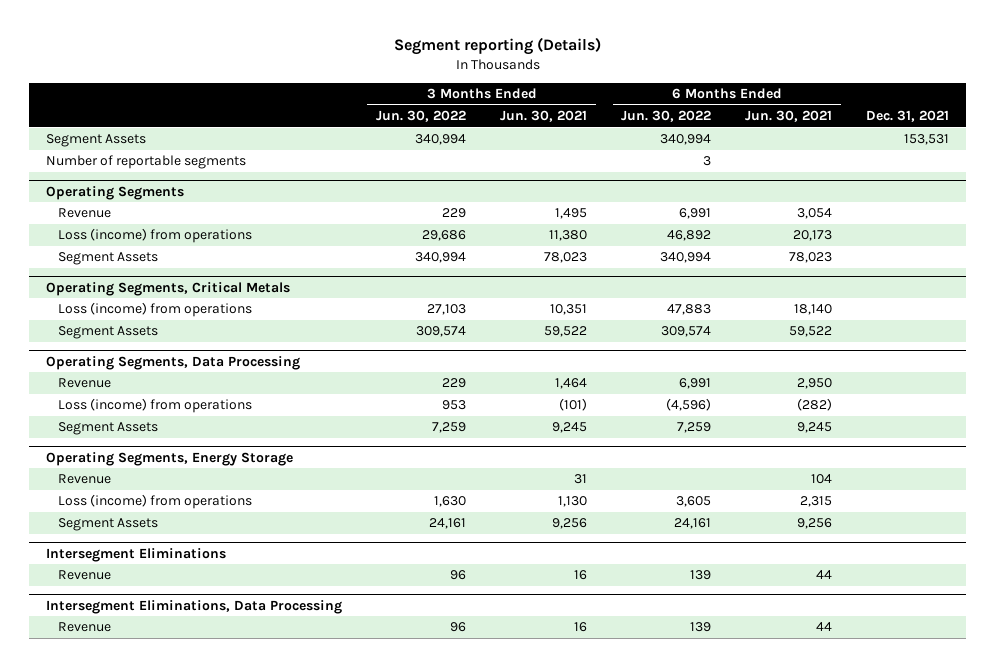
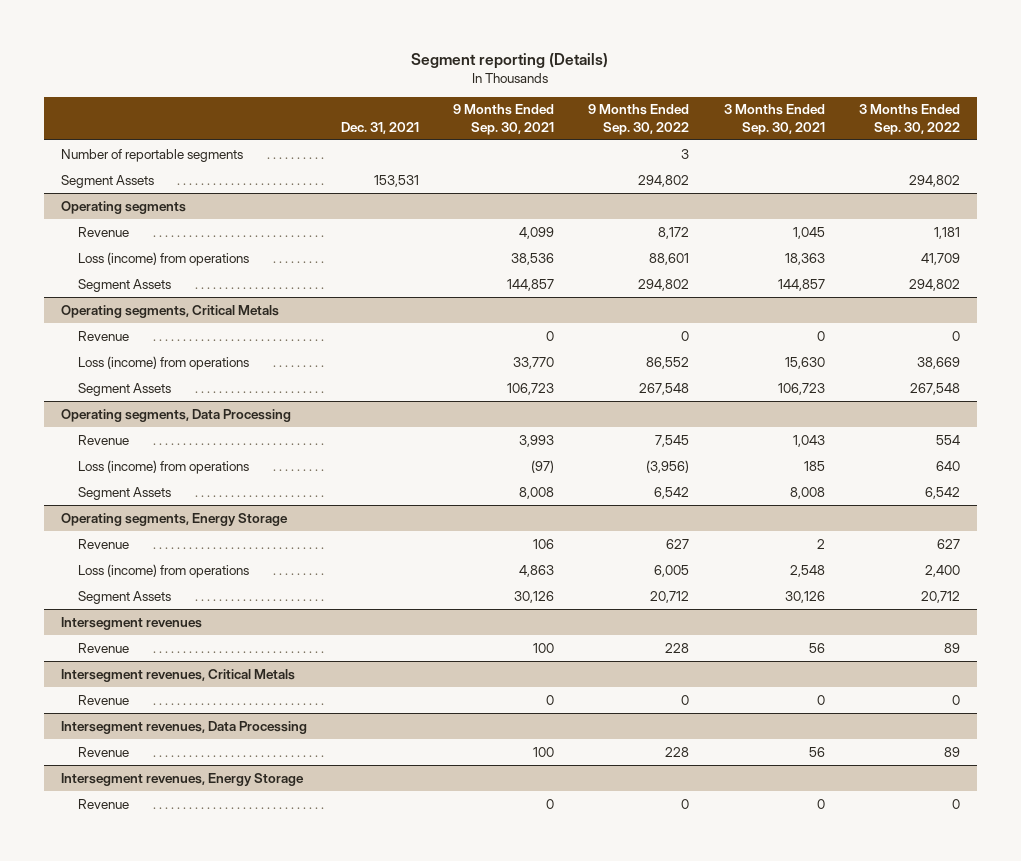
- | 3 Months Ended Jun. 30, 2022 | 3 Months Ended Jun. 30, 2021 | 6 Months Ended Jun. 30, 2022 | 6 Months Ended Jun. 30, 2021 | Dec. 31, 2021
+ | Dec. 31, 2021 | 9 Months Ended Sep. 30, 2021 | 9 Months Ended Sep. 30, 2022 | 3 Months Ended Sep. 30, 2021 | 3 Months Ended Sep. 30, 2022
- Operating Segments
moved down: Segment Assets | 153,531 | | 294,802 | | 294,802
+ Operating segments
- Operating Segments, Critical Metals
+ Operating segments, Critical Metals
+ Revenue | | 0 | 0 | 0 | 0
- Operating Segments, Data Processing
+ Operating segments, Data Processing
- Operating Segments, Energy Storage
+ Operating segments, Energy Storage
- Intersegment Eliminations
+ Intersegment revenues
- Intersegment Eliminations, Data Processing
+ Intersegment revenues, Critical Metals
+ Revenue | | 0 | 0 | 0 | 0
+ Intersegment revenues, Data Processing
+ Intersegment revenues, Energy Storage
+ Revenue | | 0 | 0 | 0 | 0

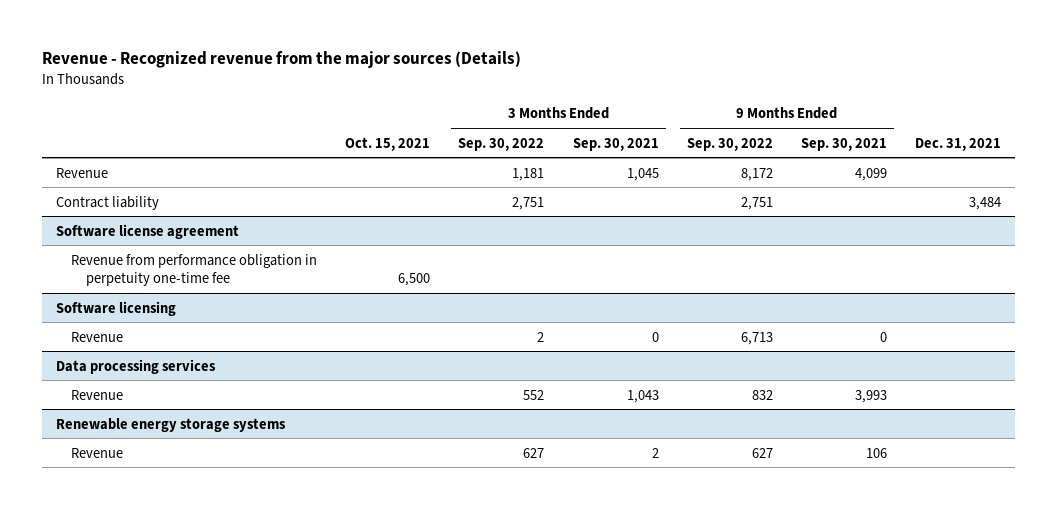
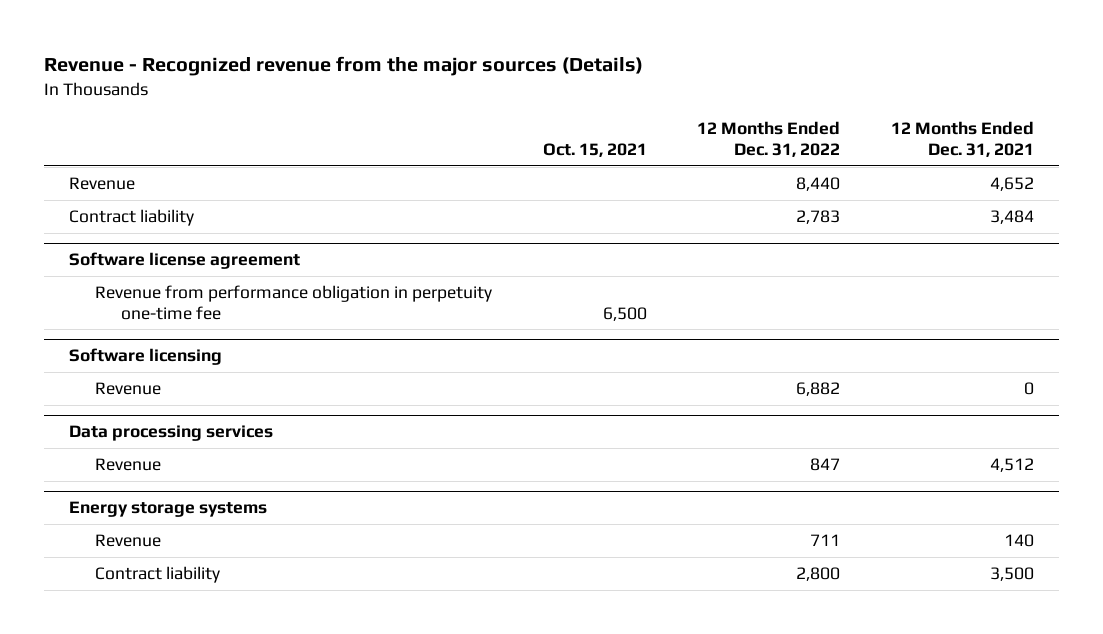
- | Oct. 15, 2021 | 3 Months Ended Sep. 30, 2022 | 3 Months Ended Sep. 30, 2021 | 9 Months Ended Sep. 30, 2022 | 9 Months Ended Sep. 30, 2021 | Dec. 31, 2021
+ | Oct. 15, 2021 | 12 Months Ended Dec. 31, 2022 | 12 Months Ended Dec. 31, 2021
- Renewable energy storage systems
+ Energy storage systems
+ Contract liability | | 2,800 | 3,500

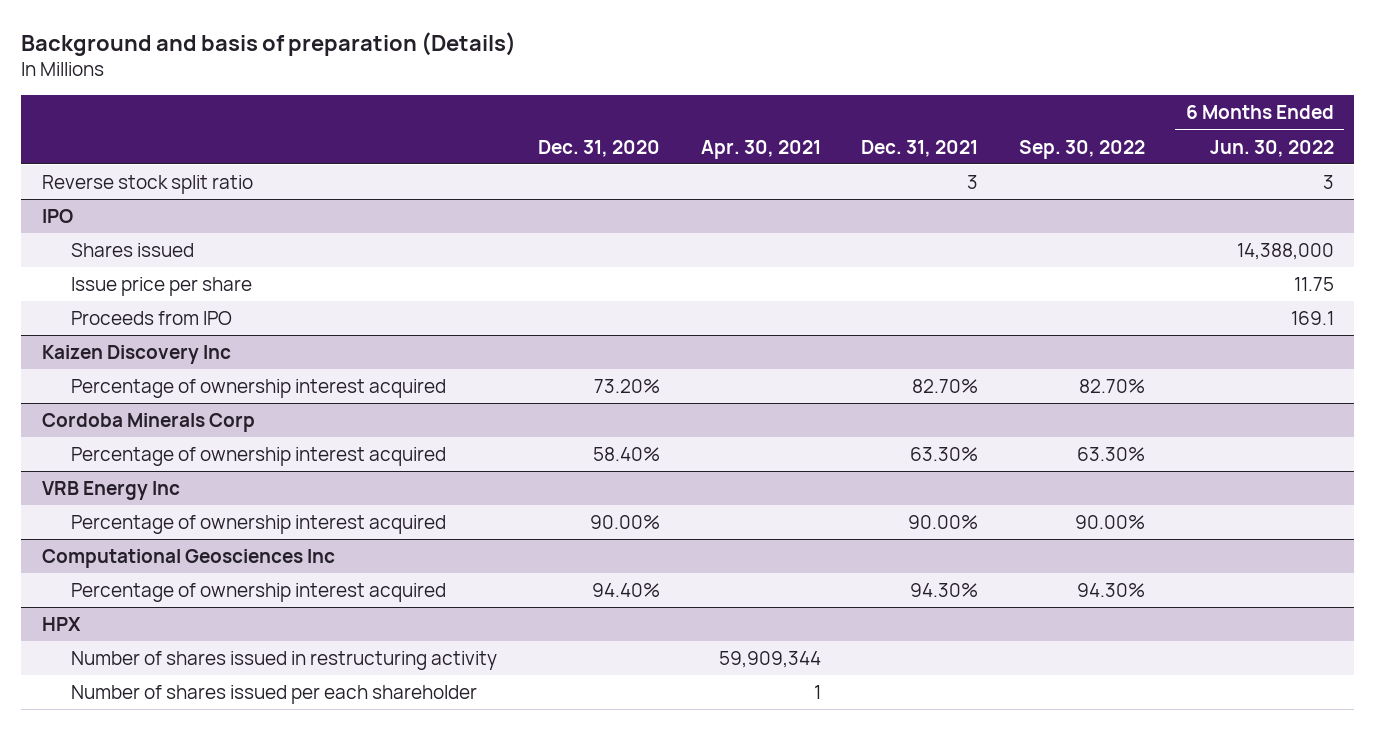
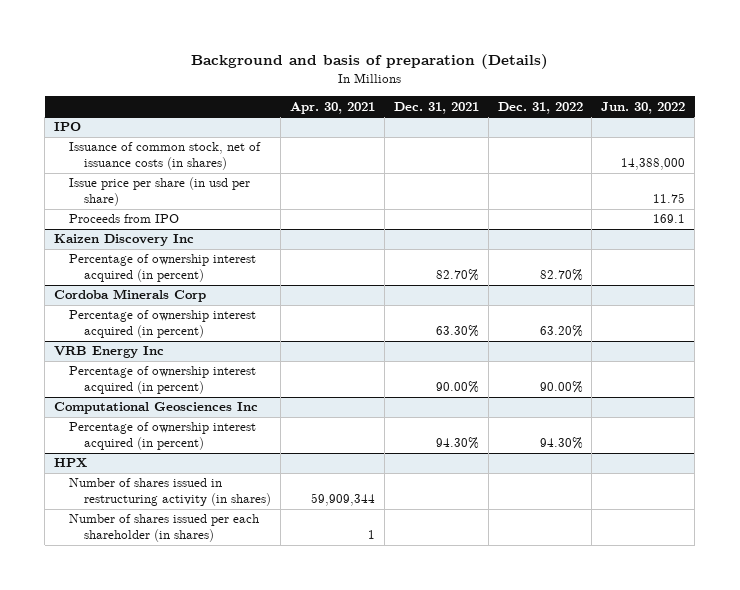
- | Dec. 31, 2020 | Apr. 30, 2021 | Dec. 31, 2021 | Sep. 30, 2022 | 6 Months Ended Jun. 30, 2022
+ | Apr. 30, 2021 | Dec. 31, 2021 | Dec. 31, 2022 | Jun. 30, 2022
- Reverse stock split ratio | | | 3 | | 3
@ IPO
- Shares issued | | | | | 14,388,000
- Issue price per share | | | | | 11.75
+ Issuance of common stock, net of issuance costs (in shares) | | | | 14,388,000
+ Issue price per share (in usd per share) | | | | 11.75
@ Kaizen Discovery Inc
- Percentage of ownership interest acquired | 73.20% | | 82.70% | 82.70% |
+ Percentage of ownership interest acquired (in percent) | | 82.70% | 82.70% |
@ Cordoba Minerals Corp
- Percentage of ownership interest acquired | 58.40% | | 63.30% | 63.30% |
+ Percentage of ownership interest acquired (in percent) | | 63.30% | 63.20% |
@ VRB Energy Inc
- Percentage of ownership interest acquired | 90.00% | | 90.00% | 90.00% |
+ Percentage of ownership interest acquired (in percent) | | 90.00% | 90.00% |
@ Computational Geosciences Inc
- Percentage of ownership interest acquired | 94.40% | | 94.30% | 94.30% |
+ Percentage of ownership interest acquired (in percent) | | 94.30% | 94.30% |
@ HPX
- Number of shares issued in restructuring activity | | 59,909,344 | | |
- Number of shares issued per each shareholder | | 1 | | |
+ Number of shares issued in restructuring activity (in shares) | 59,909,344 | | |
+ Number of shares issued per each shareholder (in shares) | 1 | | |

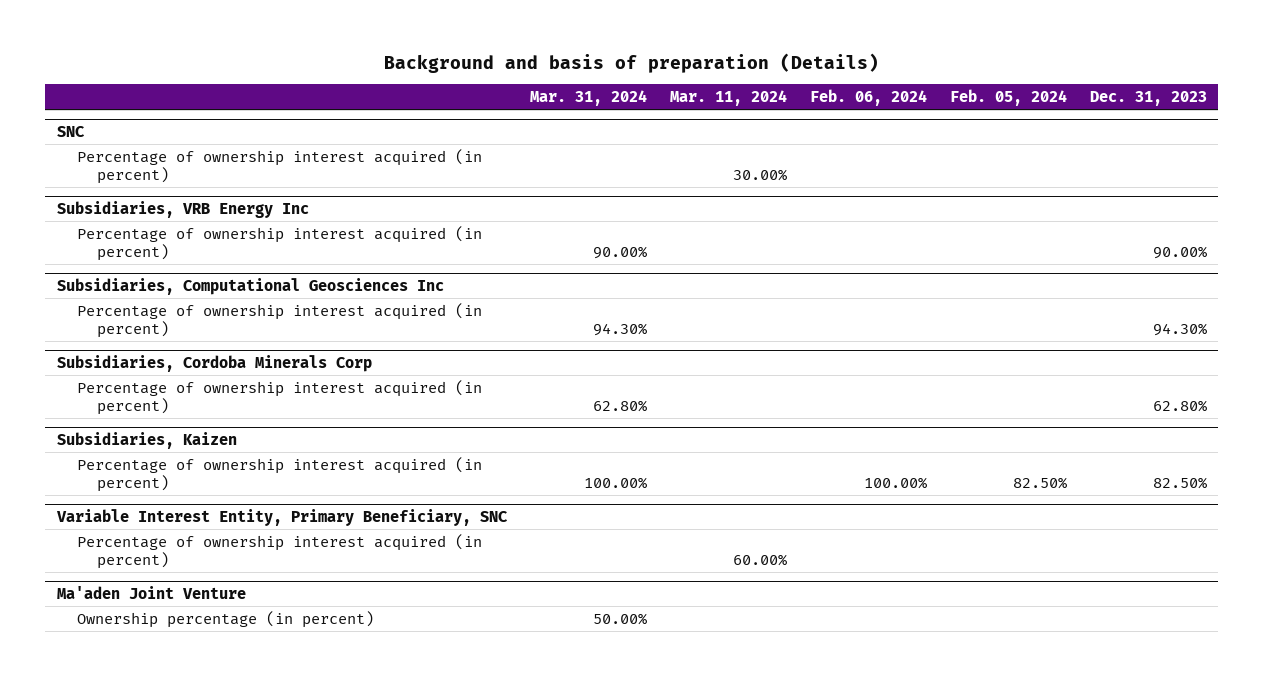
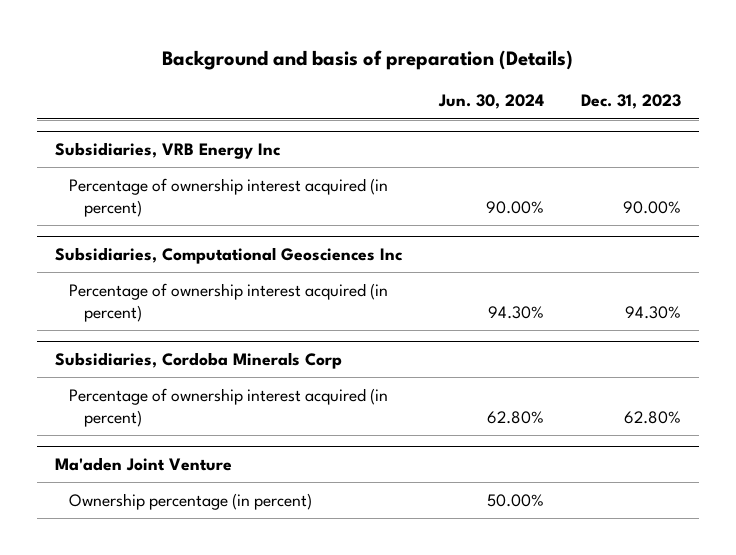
- | Mar. 31, 2024 | Mar. 11, 2024 | Feb. 06, 2024 | Feb. 05, 2024 | Dec. 31, 2023
+ | Jun. 30, 2024 | Dec. 31, 2023
- SNC
- Percentage of ownership interest acquired (in percent) | | 30.00% | | |
- Subsidiaries, Kaizen
- Percentage of ownership interest acquired (in percent) | 100.00% | | 100.00% | 82.50% | 82.50%
- Variable Interest Entity, Primary Beneficiary, SNC
- Percentage of ownership interest acquired (in percent) | | 60.00% | | |

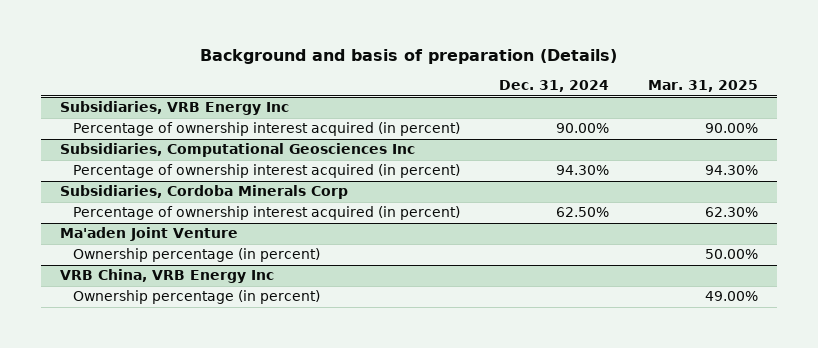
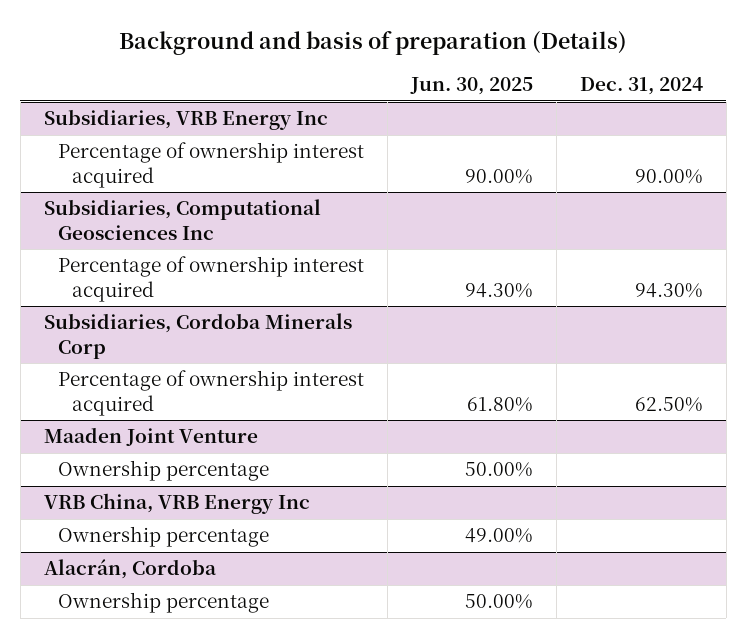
- | Dec. 31, 2024 | Mar. 31, 2025
+ | Jun. 30, 2025 | Dec. 31, 2024
@ Subsidiaries, VRB Energy Inc
- Percentage of ownership interest acquired (in percent) | 90.00% | 90.00%
+ Percentage of ownership interest acquired | 90.00% | 90.00%
@ Subsidiaries, Computational Geosciences Inc
- Percentage of ownership interest acquired (in percent) | 94.30% | 94.30%
+ Percentage of ownership interest acquired | 94.30% | 94.30%
@ Subsidiaries, Cordoba Minerals Corp
- Percentage of ownership interest acquired (in percent) | 62.50% | 62.30%
- Ma'aden Joint Venture
- Ownership percentage (in percent) | | 50.00%
@ Subsidiaries, Cordoba Minerals Corp
+ Percentage of ownership interest acquired | 61.80% | 62.50%
+ Maaden Joint Venture
+ Ownership percentage | 50.00% |
@ VRB China, VRB Energy Inc
- Ownership percentage (in percent) | | 49.00%
+ Ownership percentage | 49.00% |
+ Alacrán, Cordoba
+ Ownership percentage | 50.00% |

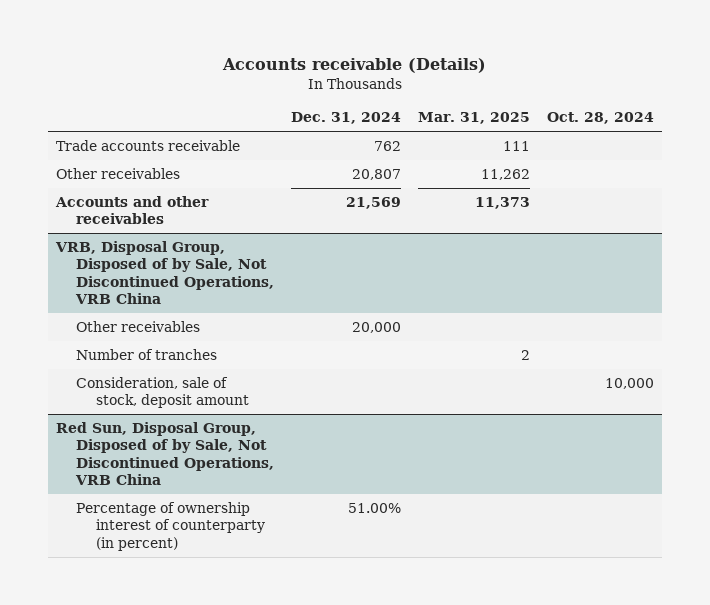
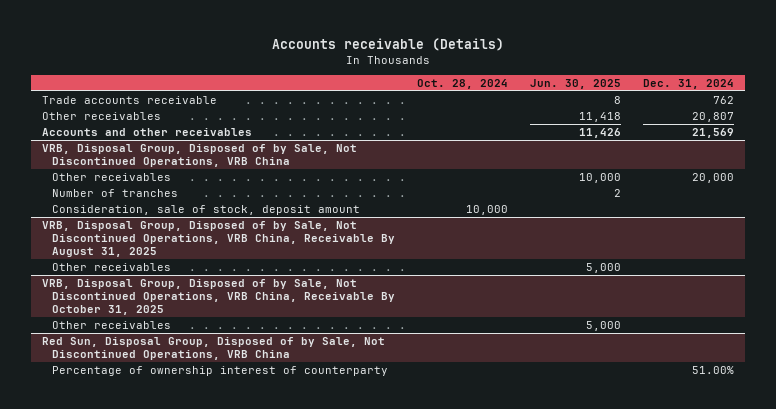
- | Dec. 31, 2024 | Mar. 31, 2025 | Oct. 28, 2024
+ | Oct. 28, 2024 | Jun. 30, 2025 | Dec. 31, 2024
+ VRB, Disposal Group, Disposed of by Sale, Not Discontinued Operations, VRB China, Receivable By August 31, 2025
+ Other receivables | | 5,000 |
+ VRB, Disposal Group, Disposed of by Sale, Not Discontinued Operations, VRB China, Receivable By October 31, 2025
+ Other receivables | | 5,000 |
@ Red Sun, Disposal Group, Disposed of by Sale, Not Discontinued Operations, VRB China
- Percentage of ownership interest of counterparty (in percent) | 51.00% | |
+ Percentage of ownership interest of counterparty | | | 51.00%

